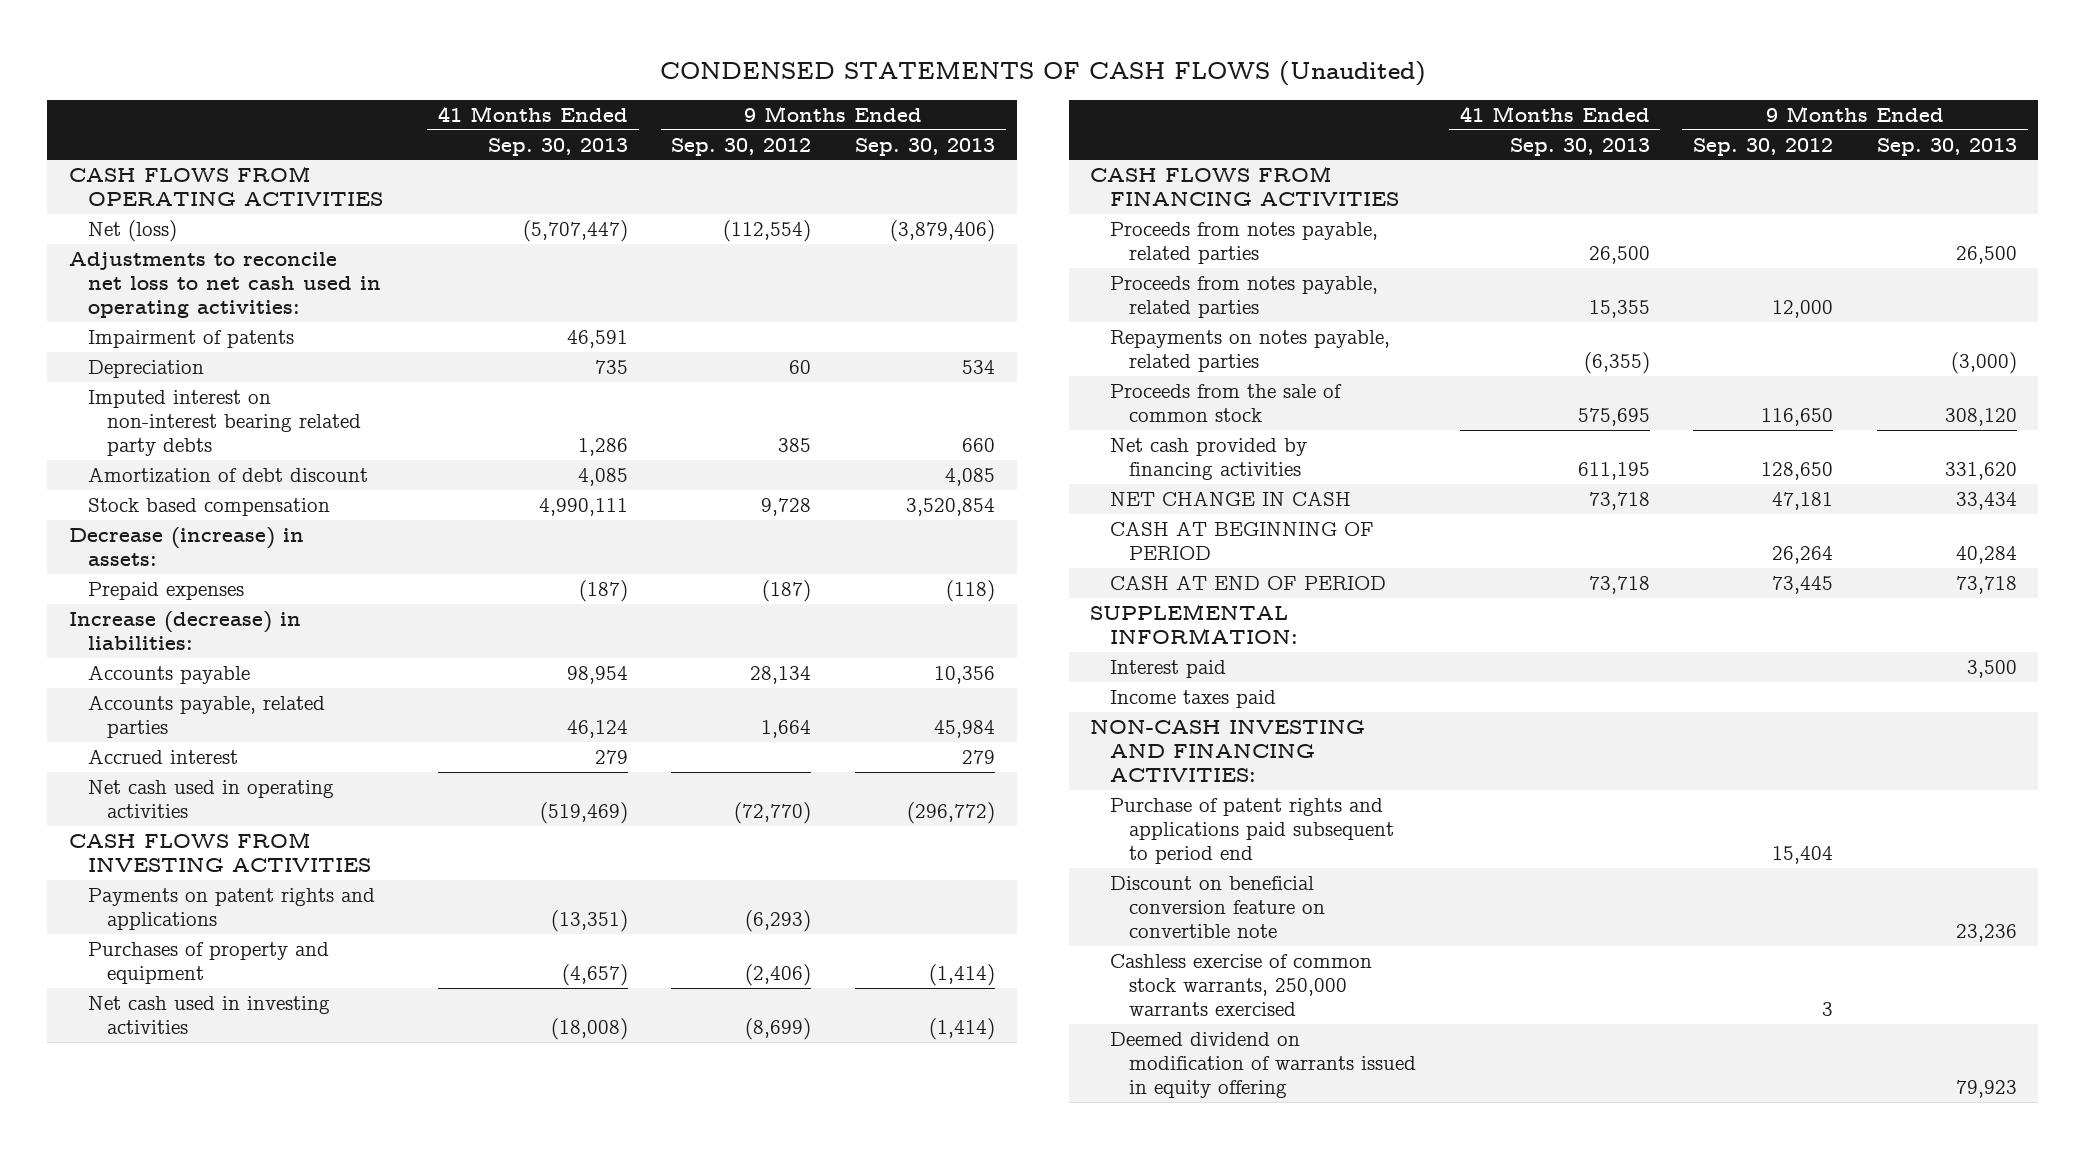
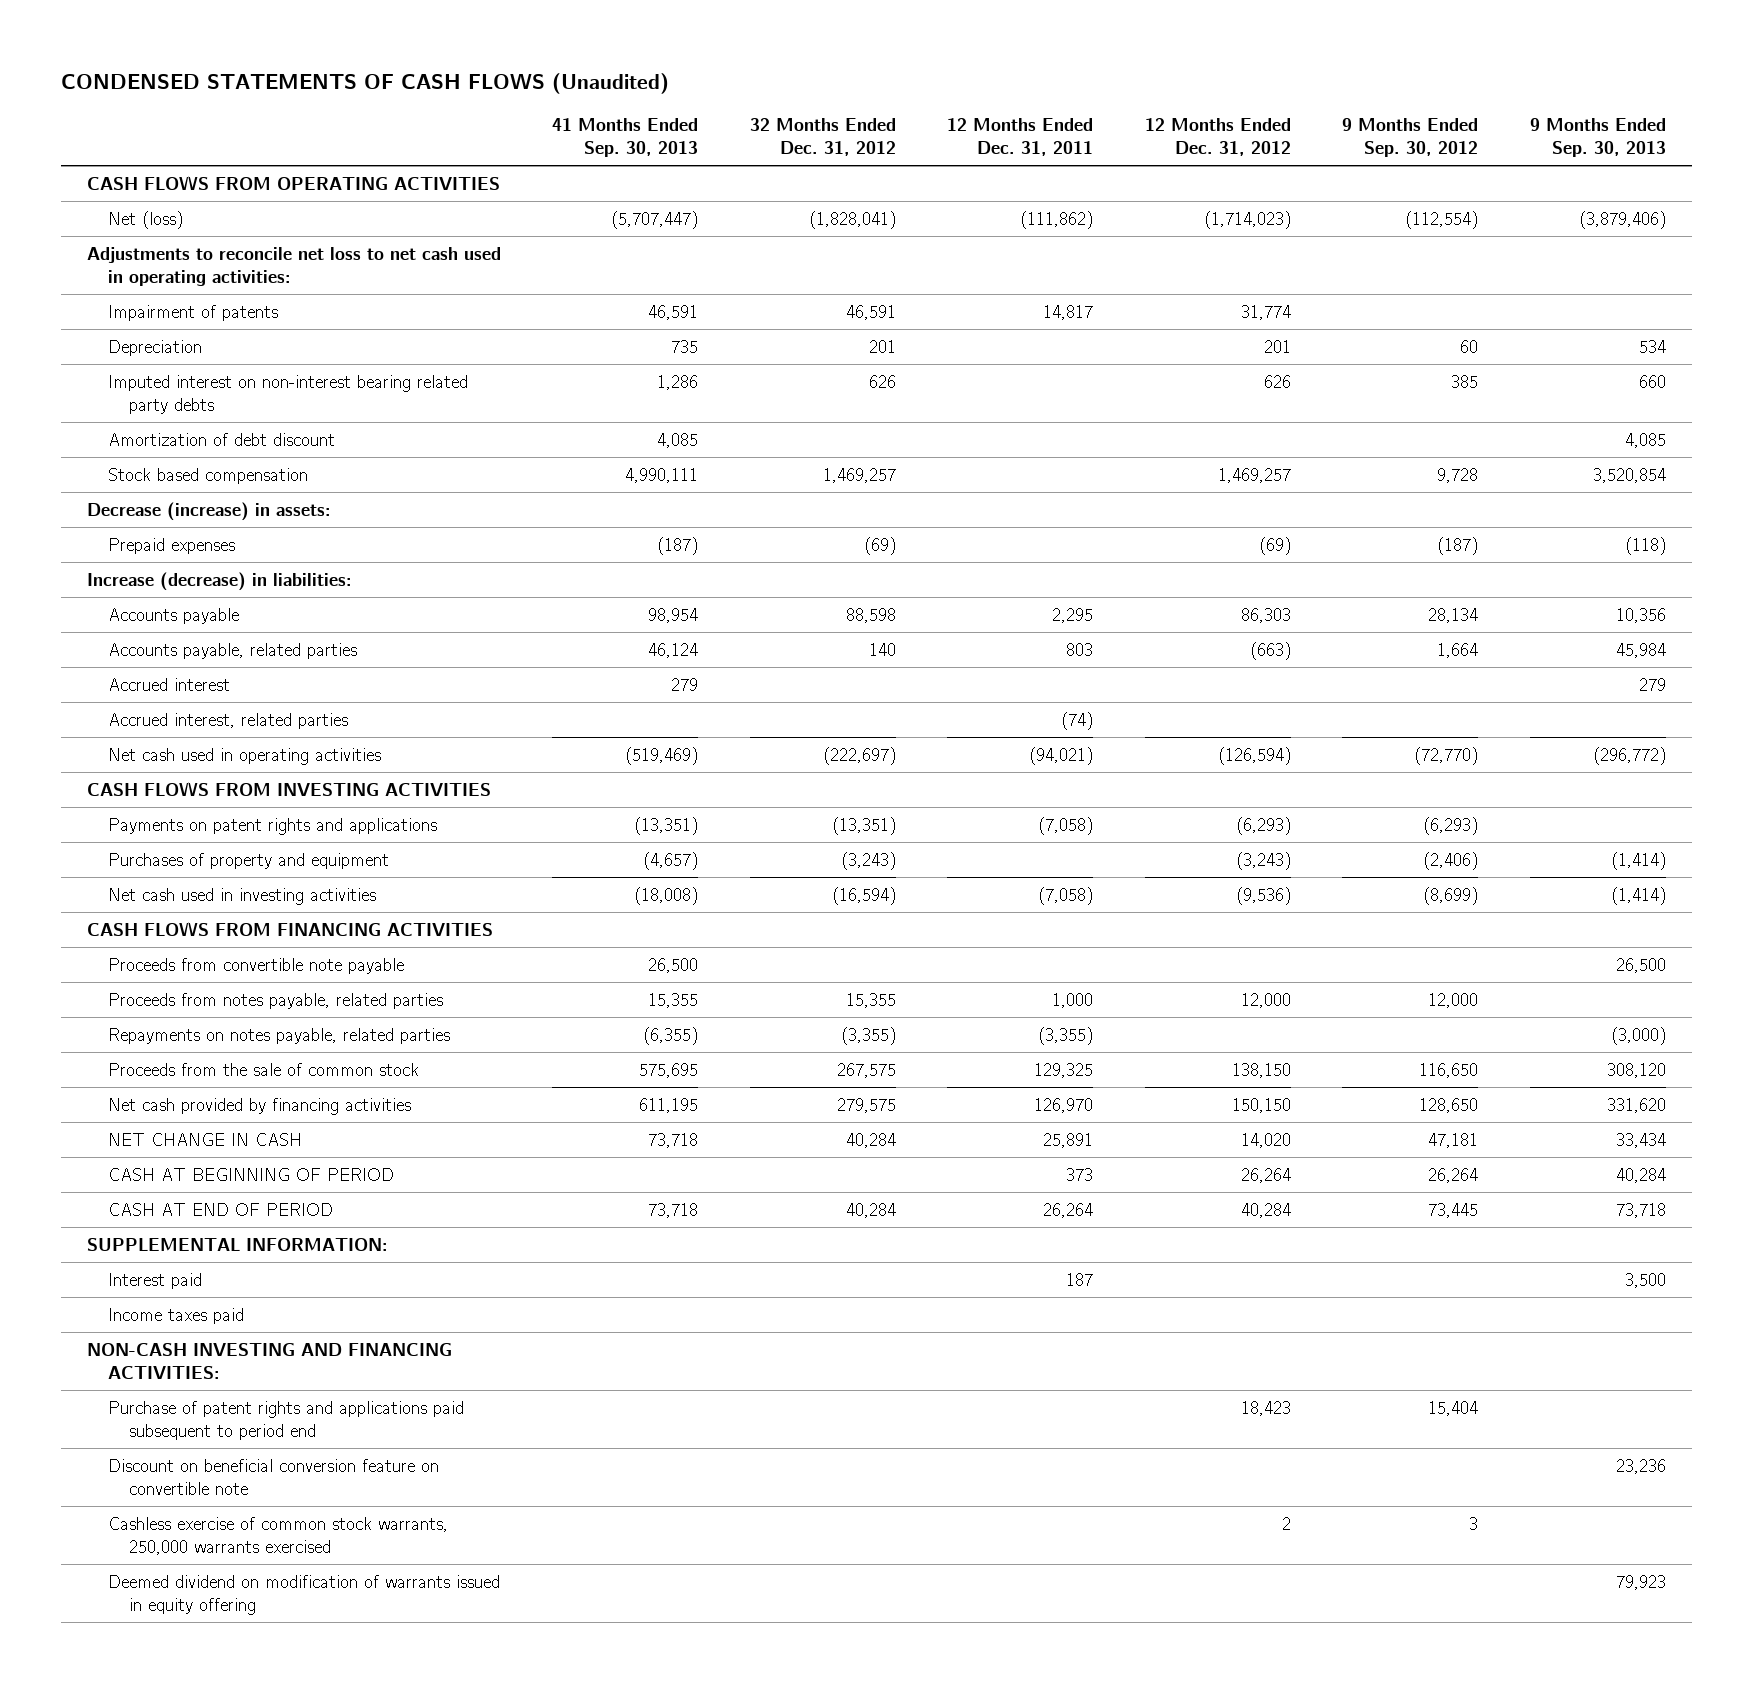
- | 41 Months Ended Sep. 30, 2013 | 9 Months Ended Sep. 30, 2012 | 9 Months Ended Sep. 30, 2013
+ | 41 Months Ended Sep. 30, 2013 | 32 Months Ended Dec. 31, 2012 | 12 Months Ended Dec. 31, 2011 | 12 Months Ended Dec. 31, 2012 | 9 Months Ended Sep. 30, 2012 | 9 Months Ended Sep. 30, 2013
+ Accrued interest, related parties | | | (74) | | |
- Proceeds from notes payable, related parties | 26,500 | | 26,500
+ Proceeds from convertible note payable | 26,500 | | | | | 26,500

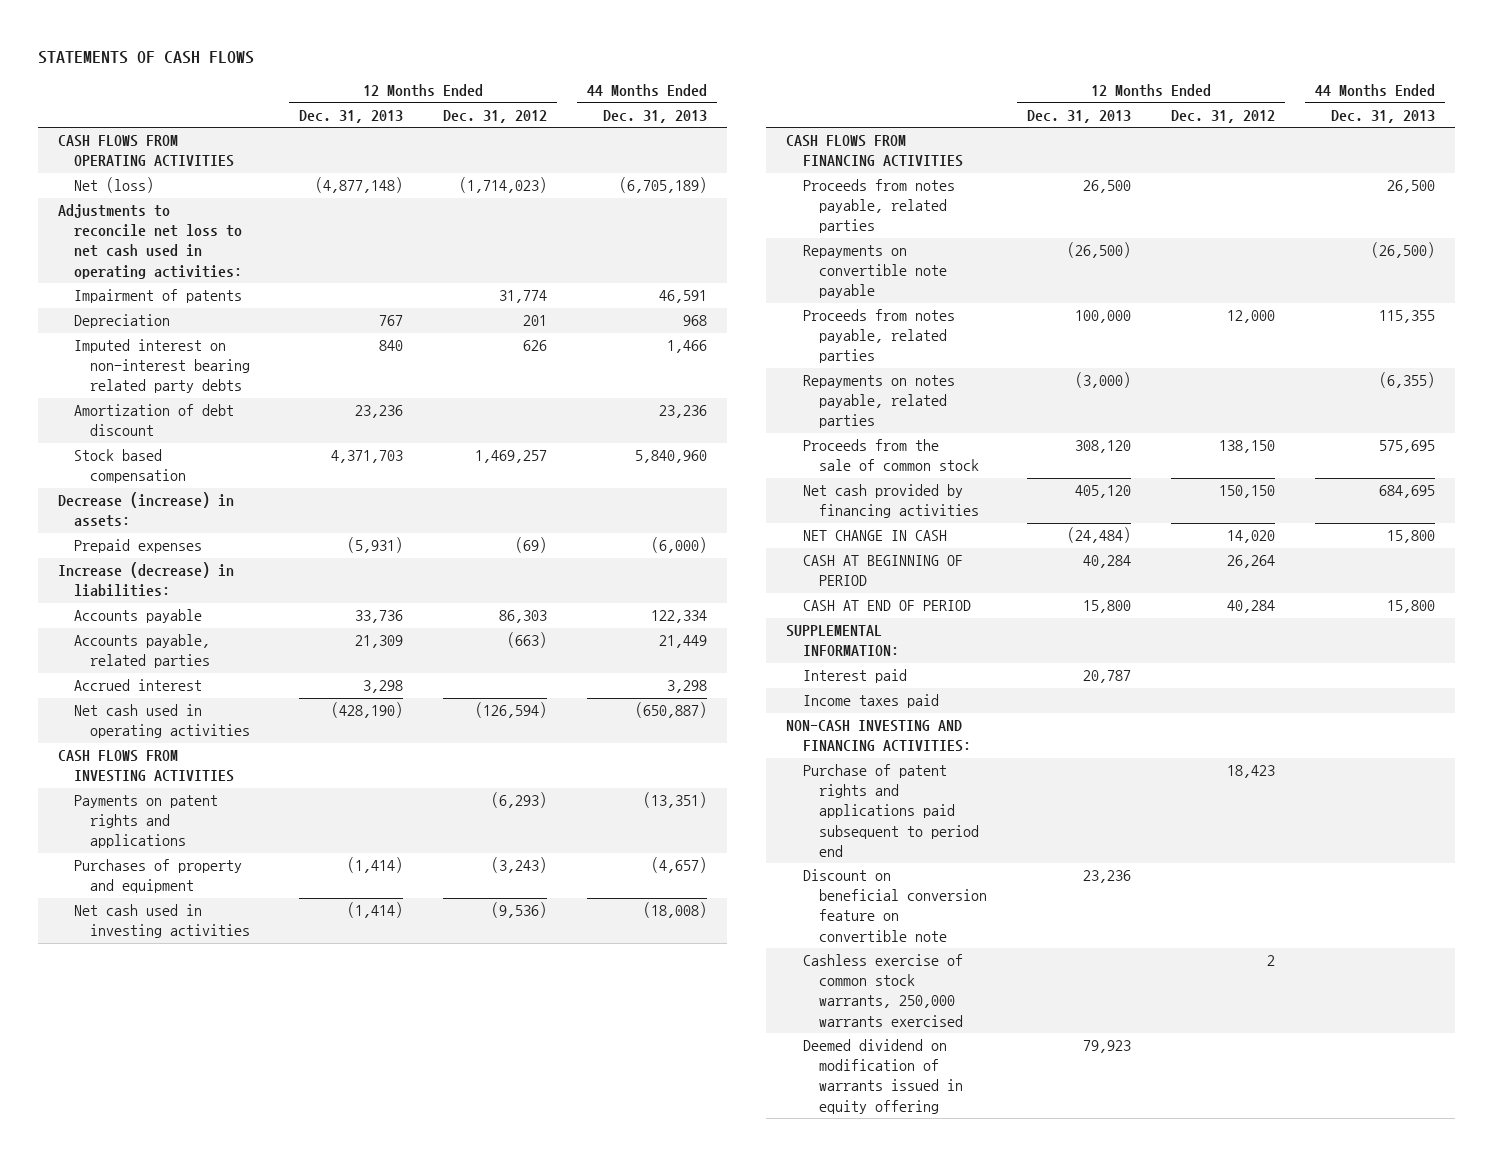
- CONDENSED STATEMENTS OF CASH FLOWS (Unaudited)
+ STATEMENTS OF CASH FLOWS
- | 41 Months Ended Sep. 30, 2013 | 32 Months Ended Dec. 31, 2012 | 12 Months Ended Dec. 31, 2011 | 12 Months Ended Dec. 31, 2012 | 9 Months Ended Sep. 30, 2012 | 9 Months Ended Sep. 30, 2013
+ | 12 Months Ended Dec. 31, 2013 | 12 Months Ended Dec. 31, 2012 | 44 Months Ended Dec. 31, 2013
- Accrued interest, related parties | | | (74) | | |
- Proceeds from convertible note payable | 26,500 | | | | | 26,500
+ Proceeds from notes payable, related parties | 26,500 | | 26,500
+ Repayments on convertible note payable | (26,500) | | (26,500)

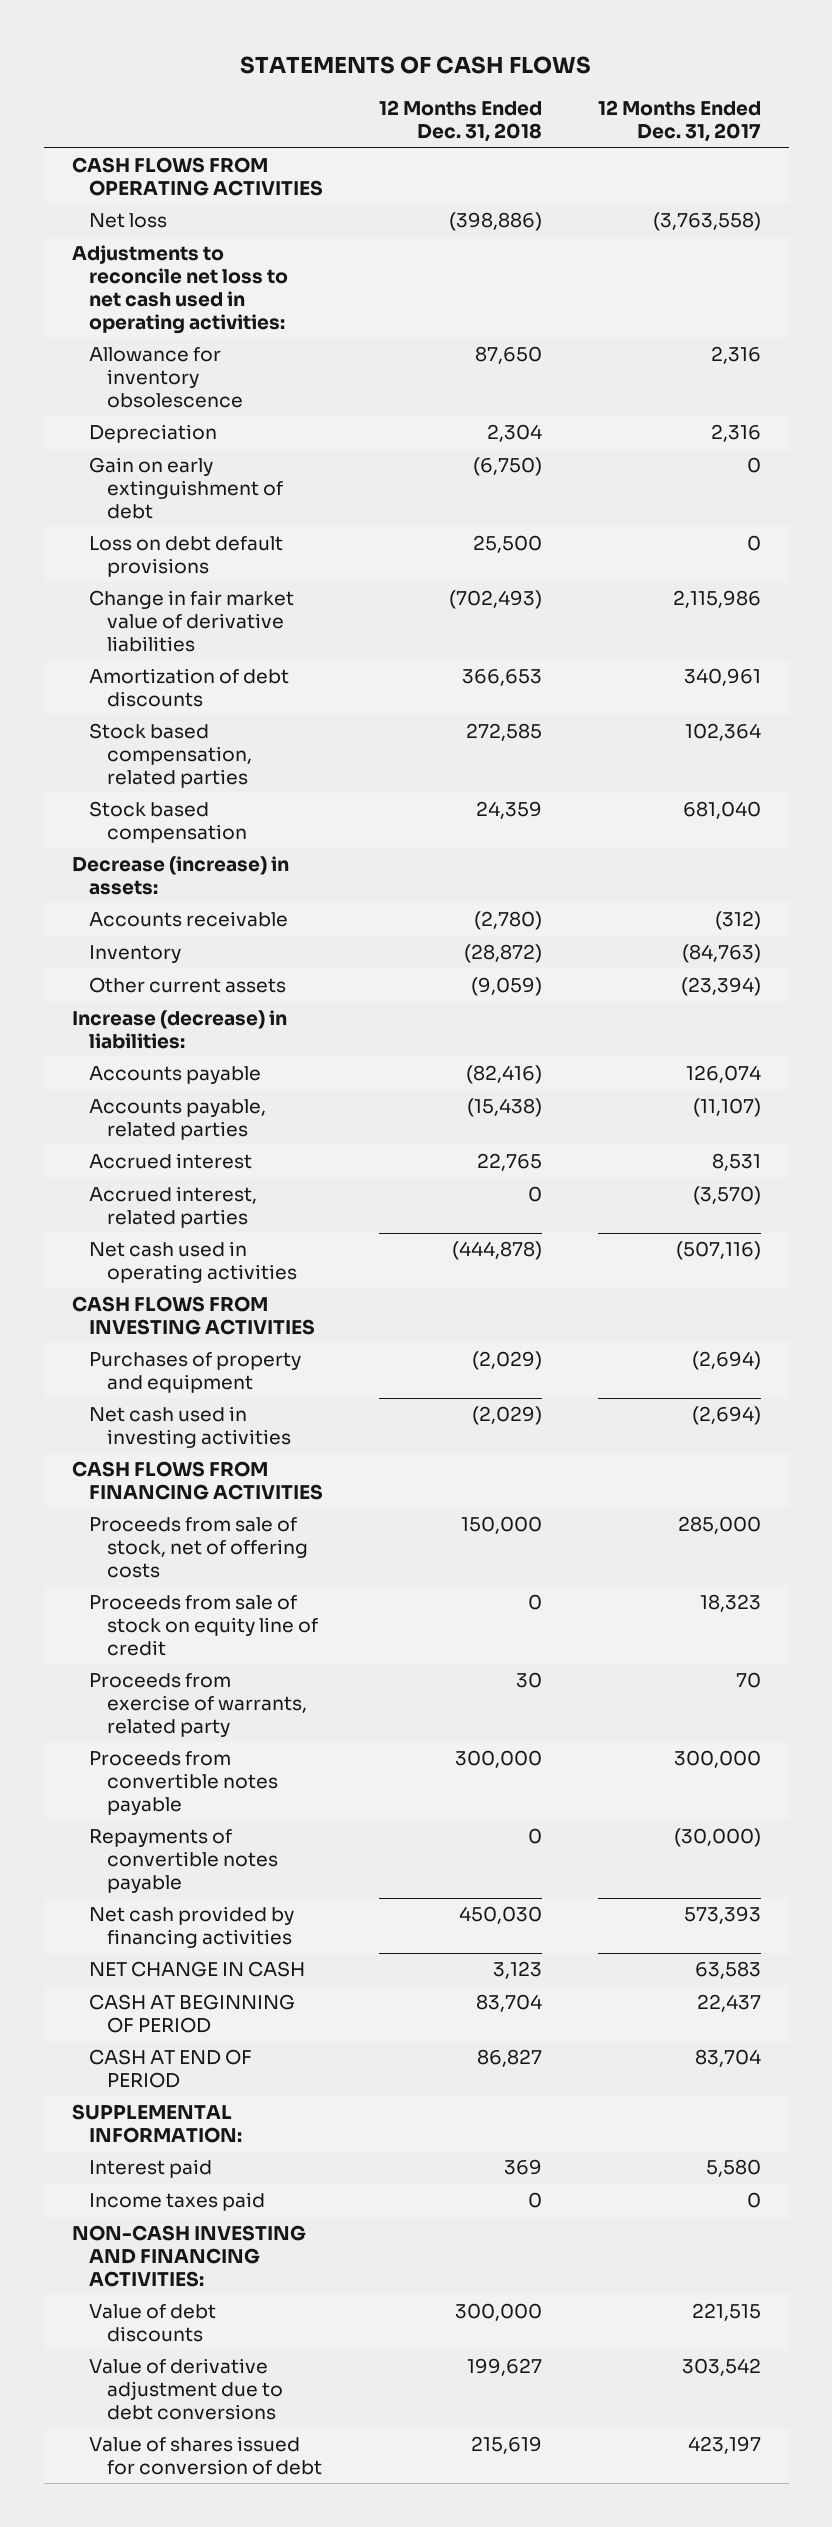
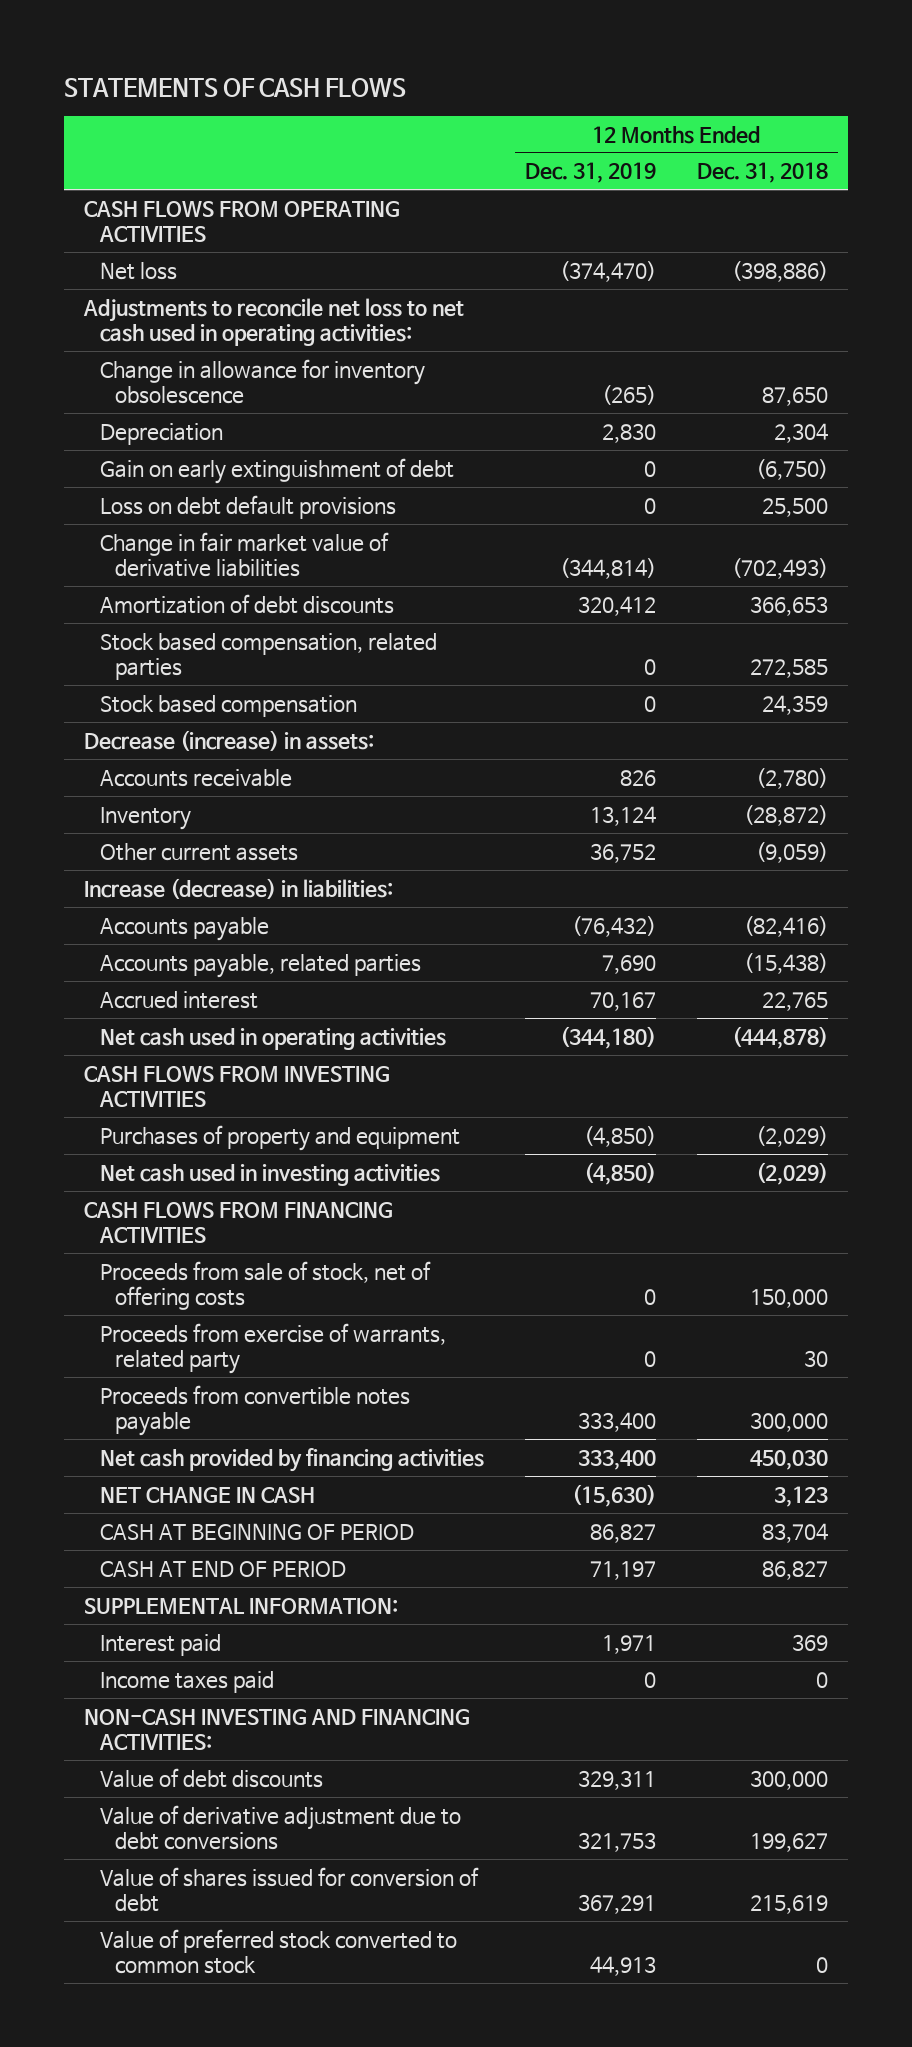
- | 12 Months Ended Dec. 31, 2018 | 12 Months Ended Dec. 31, 2017
+ | 12 Months Ended Dec. 31, 2019 | 12 Months Ended Dec. 31, 2018
- Allowance for inventory obsolescence | 87,650 | 2,316
+ Change in allowance for inventory obsolescence | (265) | 87,650
- Accrued interest, related parties | 0 | (3,570)
- Proceeds from sale of stock on equity line of credit | 0 | 18,323
- Repayments of convertible notes payable | 0 | (30,000)
+ Value of preferred stock converted to common stock | 44,913 | 0

